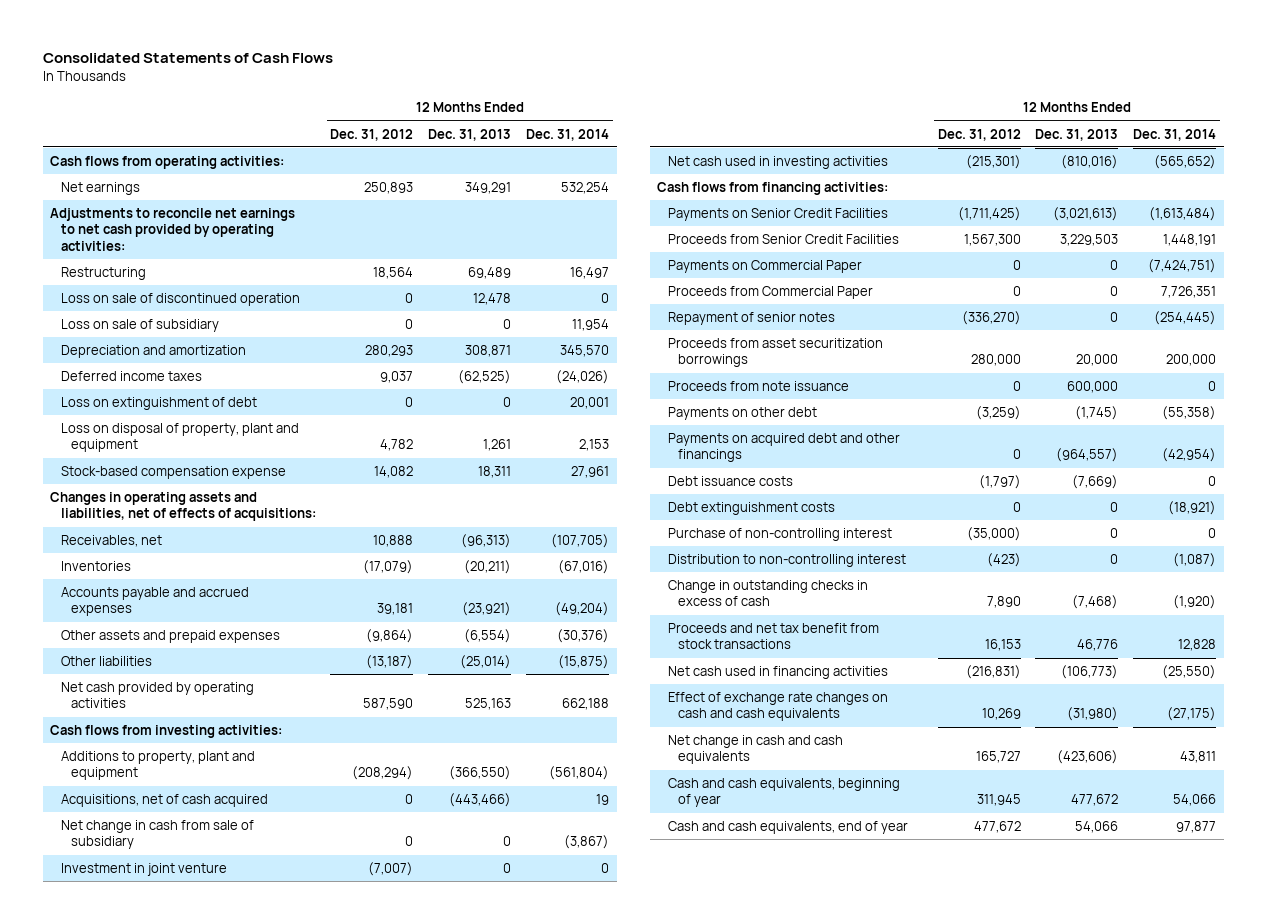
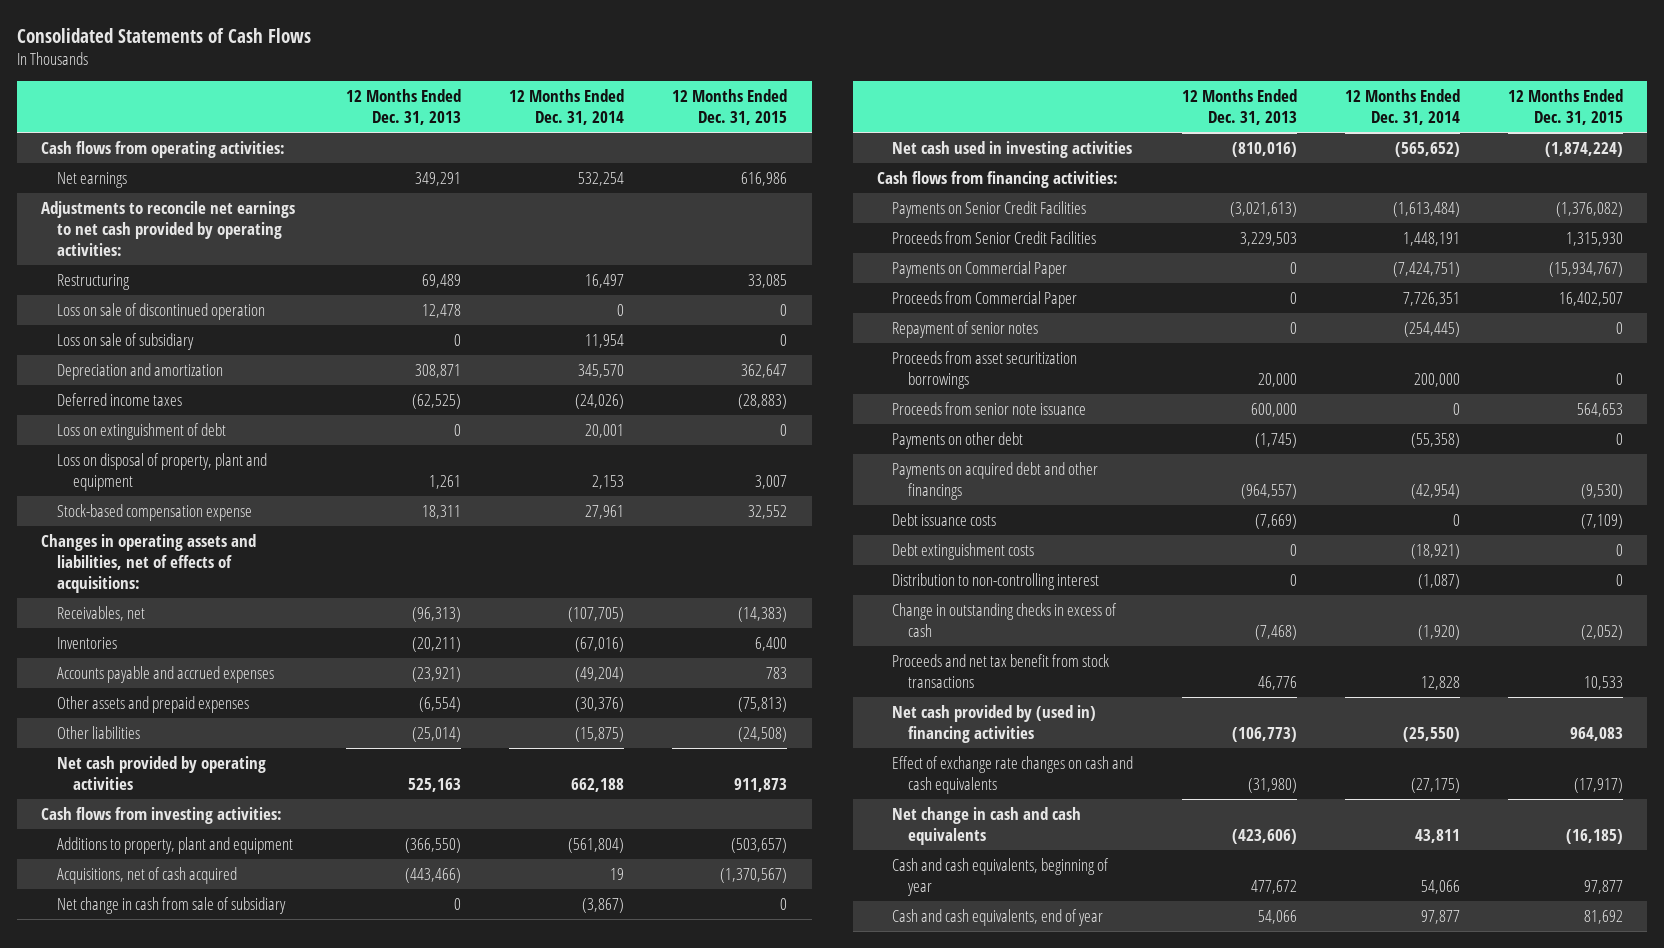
- | 12 Months Ended Dec. 31, 2012 | 12 Months Ended Dec. 31, 2013 | 12 Months Ended Dec. 31, 2014
+ | 12 Months Ended Dec. 31, 2013 | 12 Months Ended Dec. 31, 2014 | 12 Months Ended Dec. 31, 2015
- Investment in joint venture | (7,007) | 0 | 0
- Proceeds from note issuance | 0 | 600,000 | 0
+ Proceeds from senior note issuance | 600,000 | 0 | 564,653
- Purchase of non-controlling interest | (35,000) | 0 | 0
- Net cash used in financing activities | (216,831) | (106,773) | (25,550)
+ Net cash provided by (used in) financing activities | (106,773) | (25,550) | 964,083

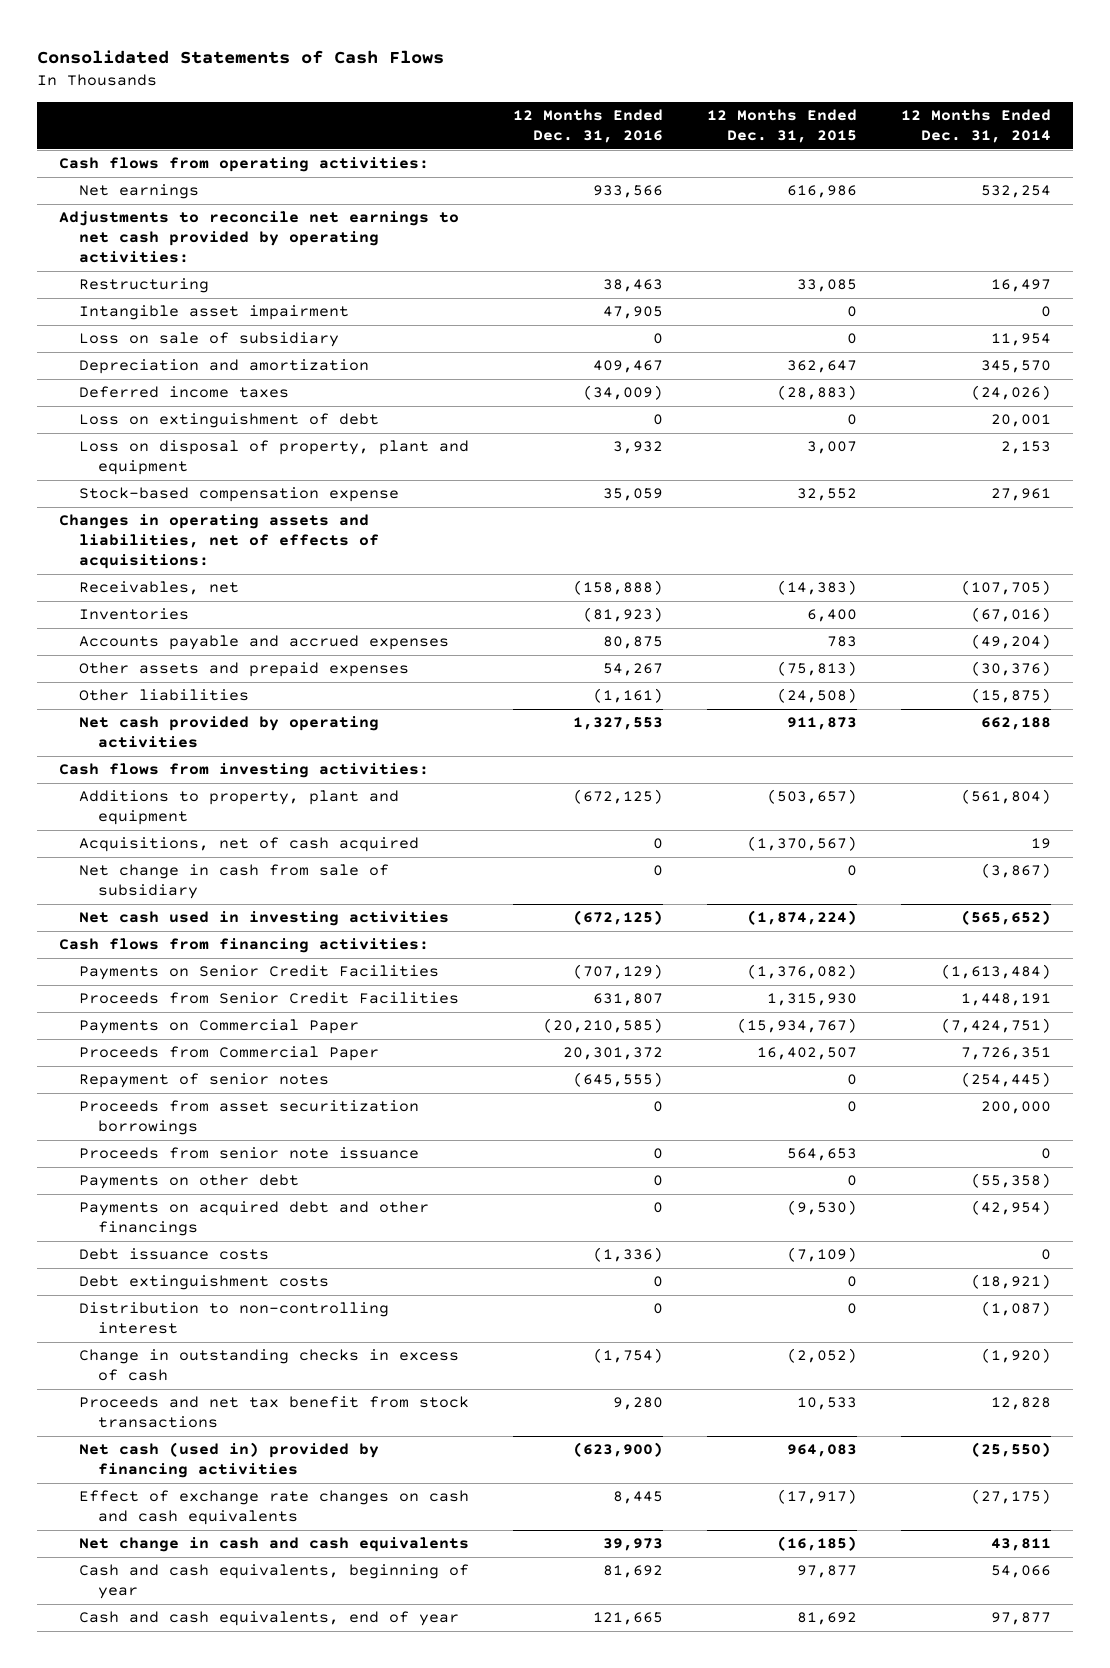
- | 12 Months Ended Dec. 31, 2013 | 12 Months Ended Dec. 31, 2014 | 12 Months Ended Dec. 31, 2015
+ | 12 Months Ended Dec. 31, 2016 | 12 Months Ended Dec. 31, 2015 | 12 Months Ended Dec. 31, 2014
- Loss on sale of discontinued operation | 12,478 | 0 | 0
+ Intangible asset impairment | 47,905 | 0 | 0
- Net cash provided by (used in) financing activities | (106,773) | (25,550) | 964,083
+ Net cash (used in) provided by financing activities | (623,900) | 964,083 | (25,550)

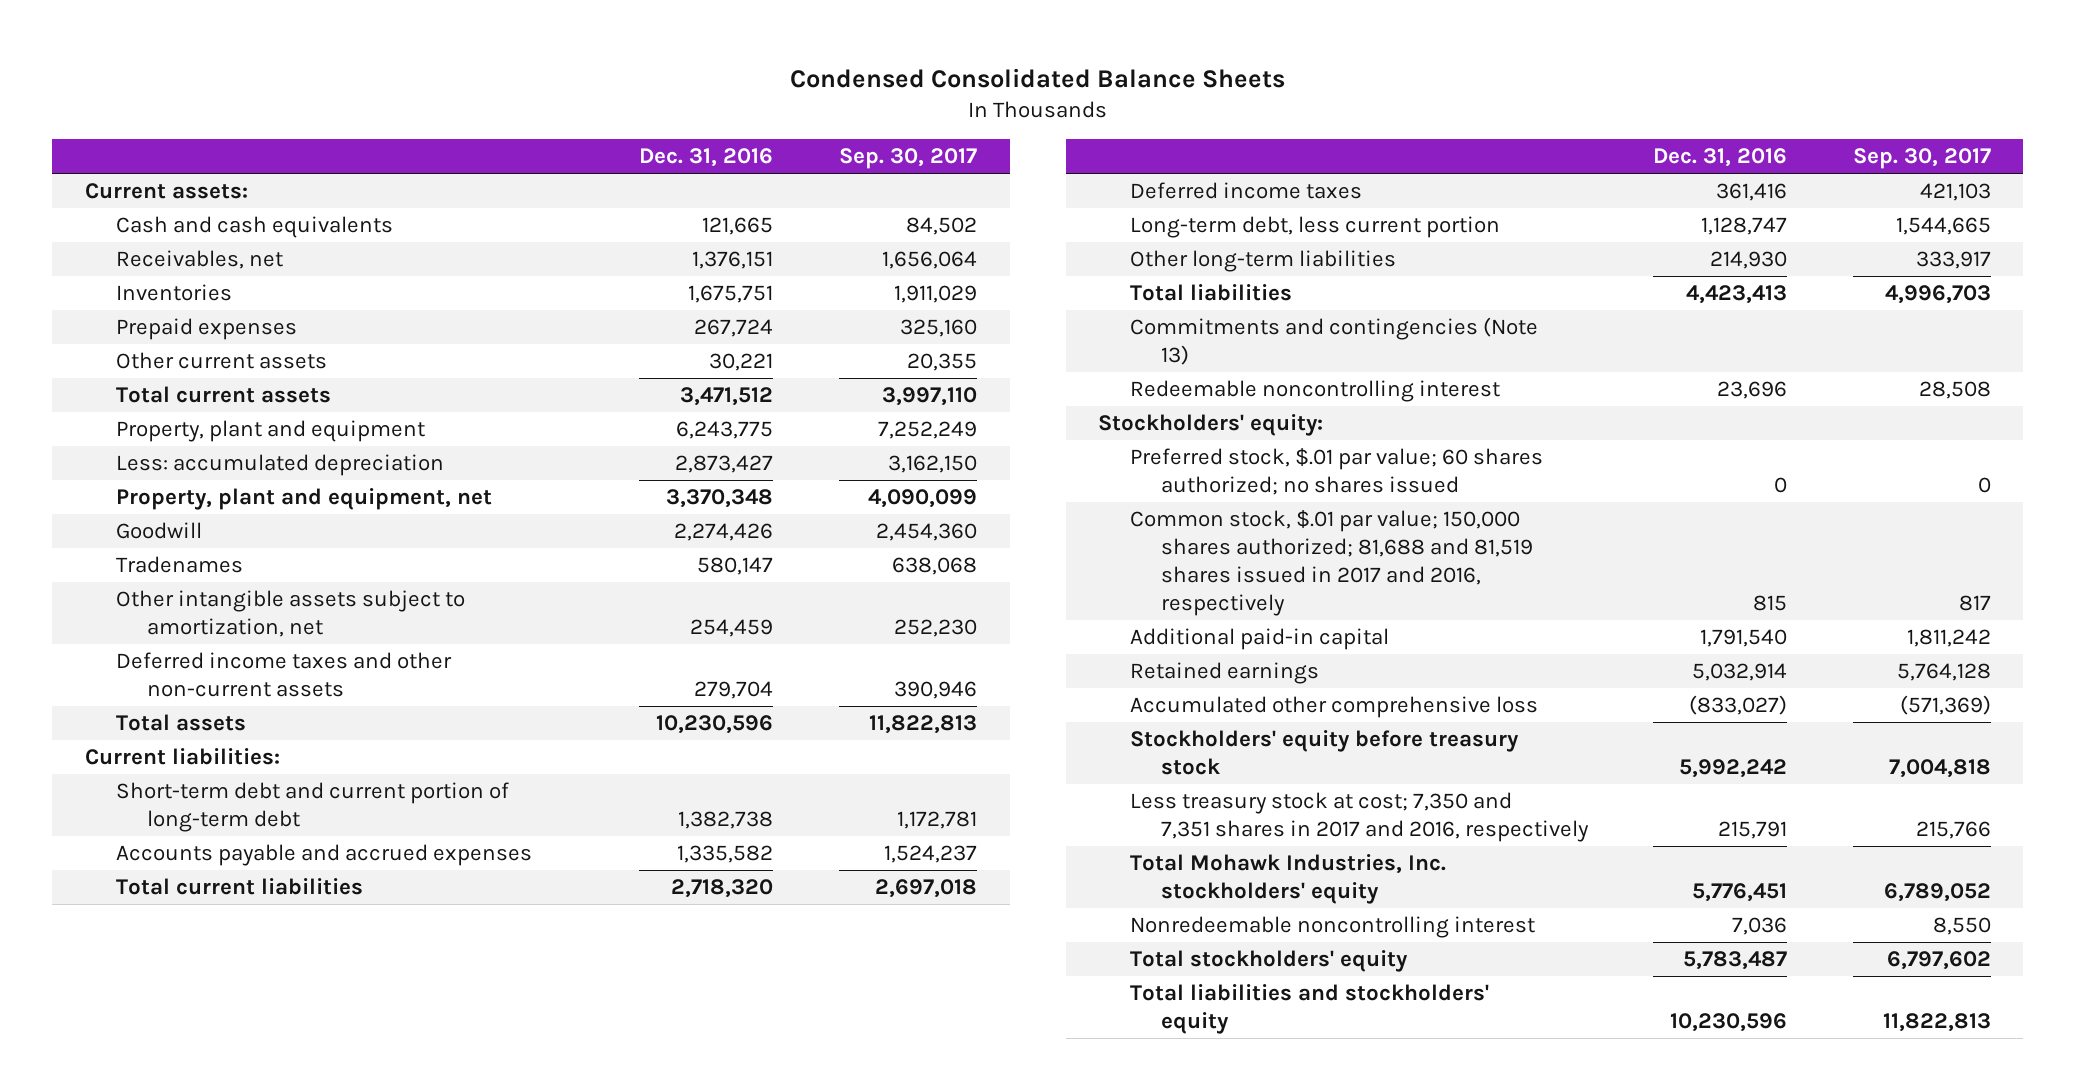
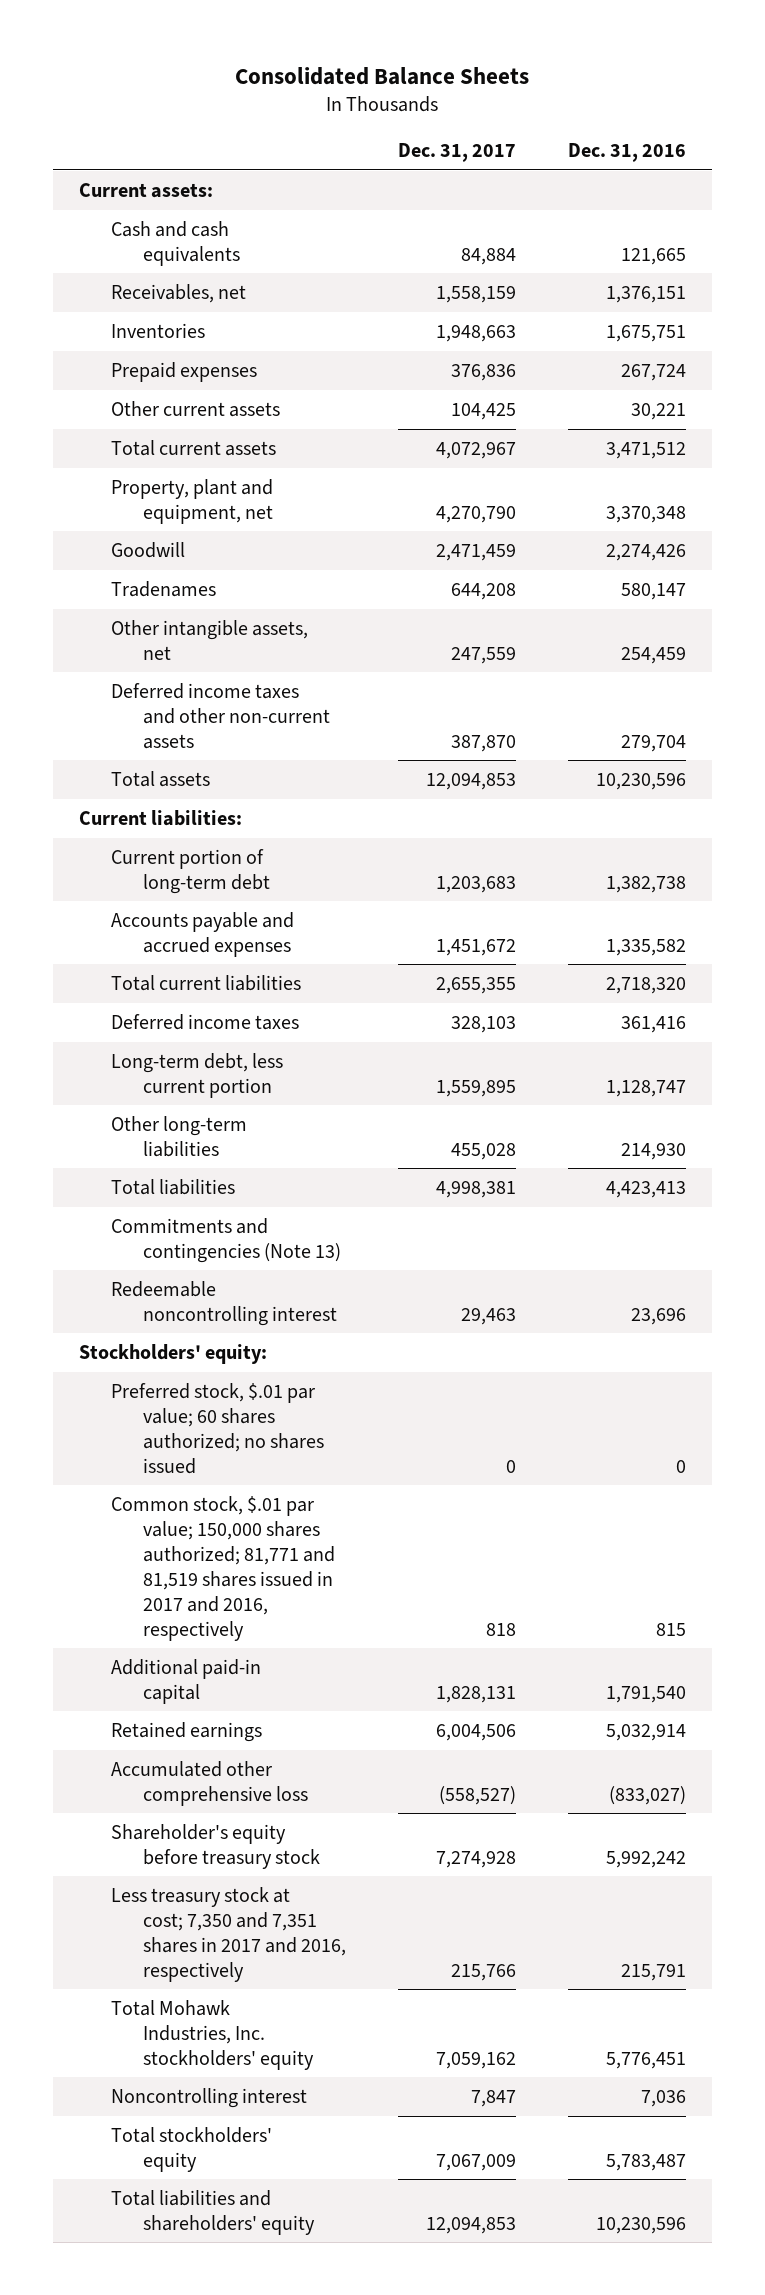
- Condensed Consolidated Balance Sheets
+ Consolidated Balance Sheets
- | Dec. 31, 2016 | Sep. 30, 2017
+ | Dec. 31, 2017 | Dec. 31, 2016
- Property, plant and equipment | 6,243,775 | 7,252,249
- Less: accumulated depreciation | 2,873,427 | 3,162,150
- Other intangible assets subject to amortization, net | 254,459 | 252,230
+ Other intangible assets, net | 247,559 | 254,459
- Short-term debt and current portion of long-term debt | 1,382,738 | 1,172,781
+ Current portion of long-term debt | 1,203,683 | 1,382,738
- Common stock, $.01 par value; 150,000 shares authorized; 81,688 and 81,519 shares issued in 2017 and 2016, respectively | 815 | 817
+ Common stock, $.01 par value; 150,000 shares authorized; 81,771 and 81,519 shares issued in 2017 and 2016, respectively | 818 | 815
- Stockholders' equity before treasury stock | 5,992,242 | 7,004,818
+ Shareholder's equity before treasury stock | 7,274,928 | 5,992,242
- Nonredeemable noncontrolling interest | 7,036 | 8,550
+ Noncontrolling interest | 7,847 | 7,036
- Total liabilities and stockholders' equity | 10,230,596 | 11,822,813
+ Total liabilities and shareholders' equity | 12,094,853 | 10,230,596

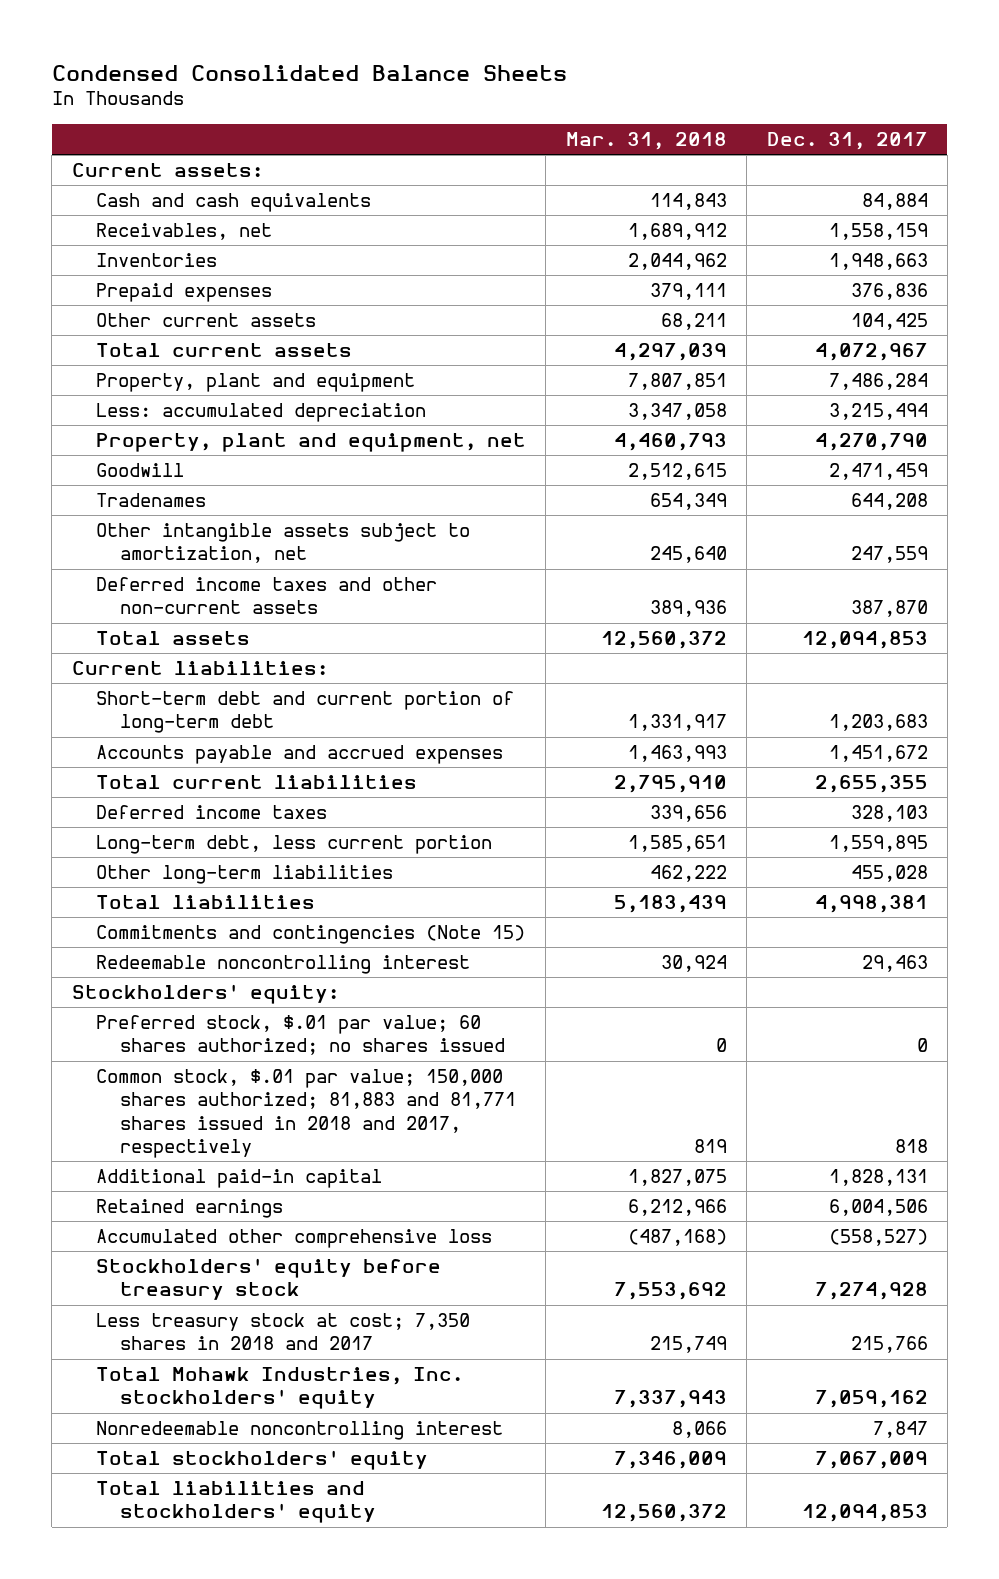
- Consolidated Balance Sheets
+ Condensed Consolidated Balance Sheets
- | Dec. 31, 2017 | Dec. 31, 2016
+ | Mar. 31, 2018 | Dec. 31, 2017
+ Property, plant and equipment | 7,807,851 | 7,486,284
+ Less: accumulated depreciation | 3,347,058 | 3,215,494
- Other intangible assets, net | 247,559 | 254,459
+ Other intangible assets subject to amortization, net | 245,640 | 247,559
- Current portion of long-term debt | 1,203,683 | 1,382,738
+ Short-term debt and current portion of long-term debt | 1,331,917 | 1,203,683
- Commitments and contingencies (Note 13)
+ Commitments and contingencies (Note 15)
- Common stock, $.01 par value; 150,000 shares authorized; 81,771 and 81,519 shares issued in 2017 and 2016, respectively | 818 | 815
+ Common stock, $.01 par value; 150,000 shares authorized; 81,883 and 81,771 shares issued in 2018 and 2017, respectively | 819 | 818
- Shareholder's equity before treasury stock | 7,274,928 | 5,992,242
- Less treasury stock at cost; 7,350 and 7,351 shares in 2017 and 2016, respectively | 215,766 | 215,791
+ Stockholders' equity before treasury stock | 7,553,692 | 7,274,928
+ Less treasury stock at cost; 7,350 shares in 2018 and 2017 | 215,749 | 215,766
- Noncontrolling interest | 7,847 | 7,036
+ Nonredeemable noncontrolling interest | 8,066 | 7,847
- Total liabilities and shareholders' equity | 12,094,853 | 10,230,596
+ Total liabilities and stockholders' equity | 12,560,372 | 12,094,853

